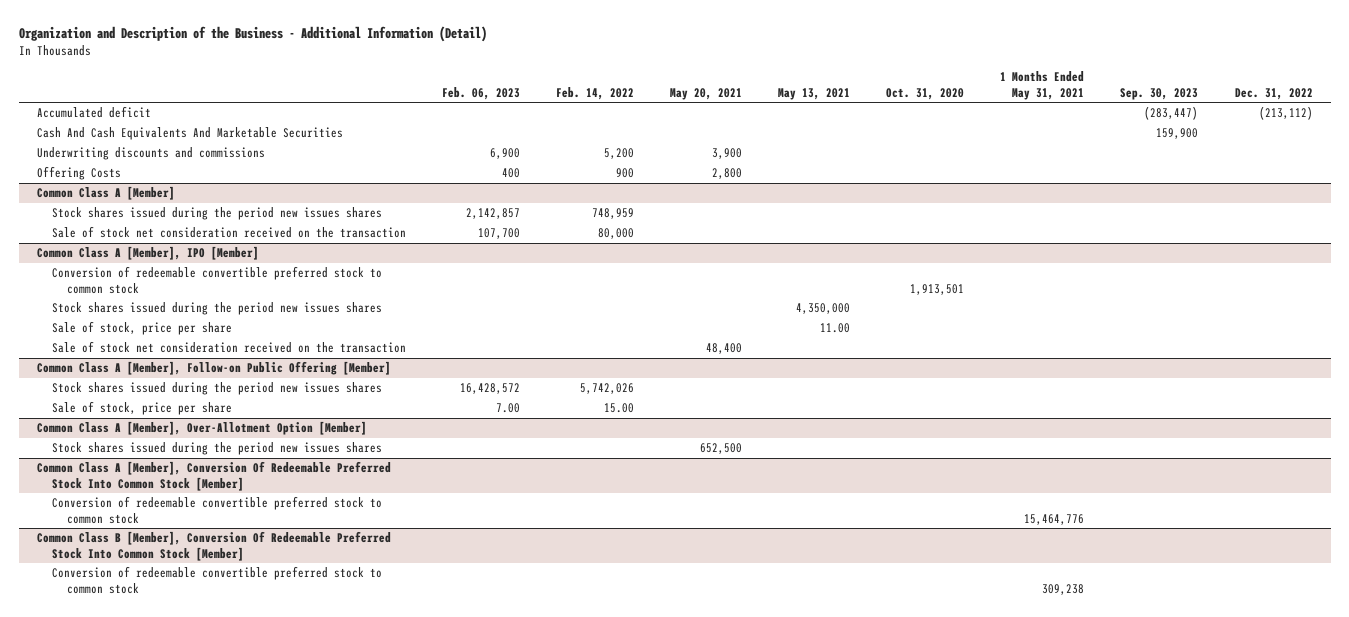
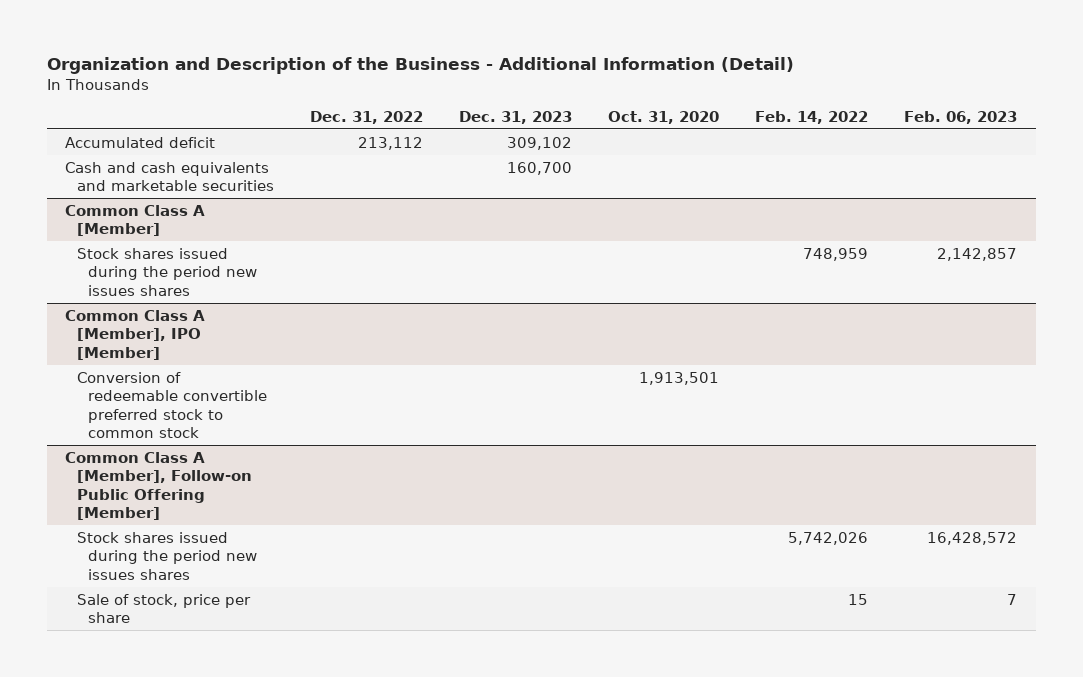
- | Feb. 06, 2023 | Feb. 14, 2022 | May 20, 2021 | May 13, 2021 | Oct. 31, 2020 | 1 Months Ended May 31, 2021 | Sep. 30, 2023 | Dec. 31, 2022
+ | Dec. 31, 2022 | Dec. 31, 2023 | Oct. 31, 2020 | Feb. 14, 2022 | Feb. 06, 2023
- Accumulated deficit | | | | | | | (283,447) | (213,112)
- Cash And Cash Equivalents And Marketable Securities | | | | | | | 159,900 |
- Underwriting discounts and commissions | 6,900 | 5,200 | 3,900 | | | | |
- Offering Costs | 400 | 900 | 2,800 | | | | |
+ Accumulated deficit | 213,112 | 309,102 | | |
+ Cash and cash equivalents and marketable securities | | 160,700 | | |
@ Common Class A [Member]
- Sale of stock net consideration received on the transaction | 107,700 | 80,000 | | | | | |
@ Common Class A [Member], IPO [Member]
- Stock shares issued during the period new issues shares | | | | 4,350,000 | | | |
- Sale of stock, price per share | | | | 11.00 | | | |
- Sale of stock net consideration received on the transaction | | | 48,400 | | | | |
@ Common Class A [Member], Follow-on Public Offering [Member]
- Sale of stock, price per share | 7.00 | 15.00 | | | | | |
- Common Class A [Member], Over-Allotment Option [Member]
- Stock shares issued during the period new issues shares | | | 652,500 | | | | |
- Common Class A [Member], Conversion Of Redeemable Preferred Stock Into Common Stock [Member]
- Conversion of redeemable convertible preferred stock to common stock | | | | | | 15,464,776 | |
- Common Class B [Member], Conversion Of Redeemable Preferred Stock Into Common Stock [Member]
- Conversion of redeemable convertible preferred stock to common stock | | | | | | 309,238 | |
@ Common Class A [Member], Follow-on Public Offering [Member]
+ Sale of stock, price per share | | | | 15 | 7

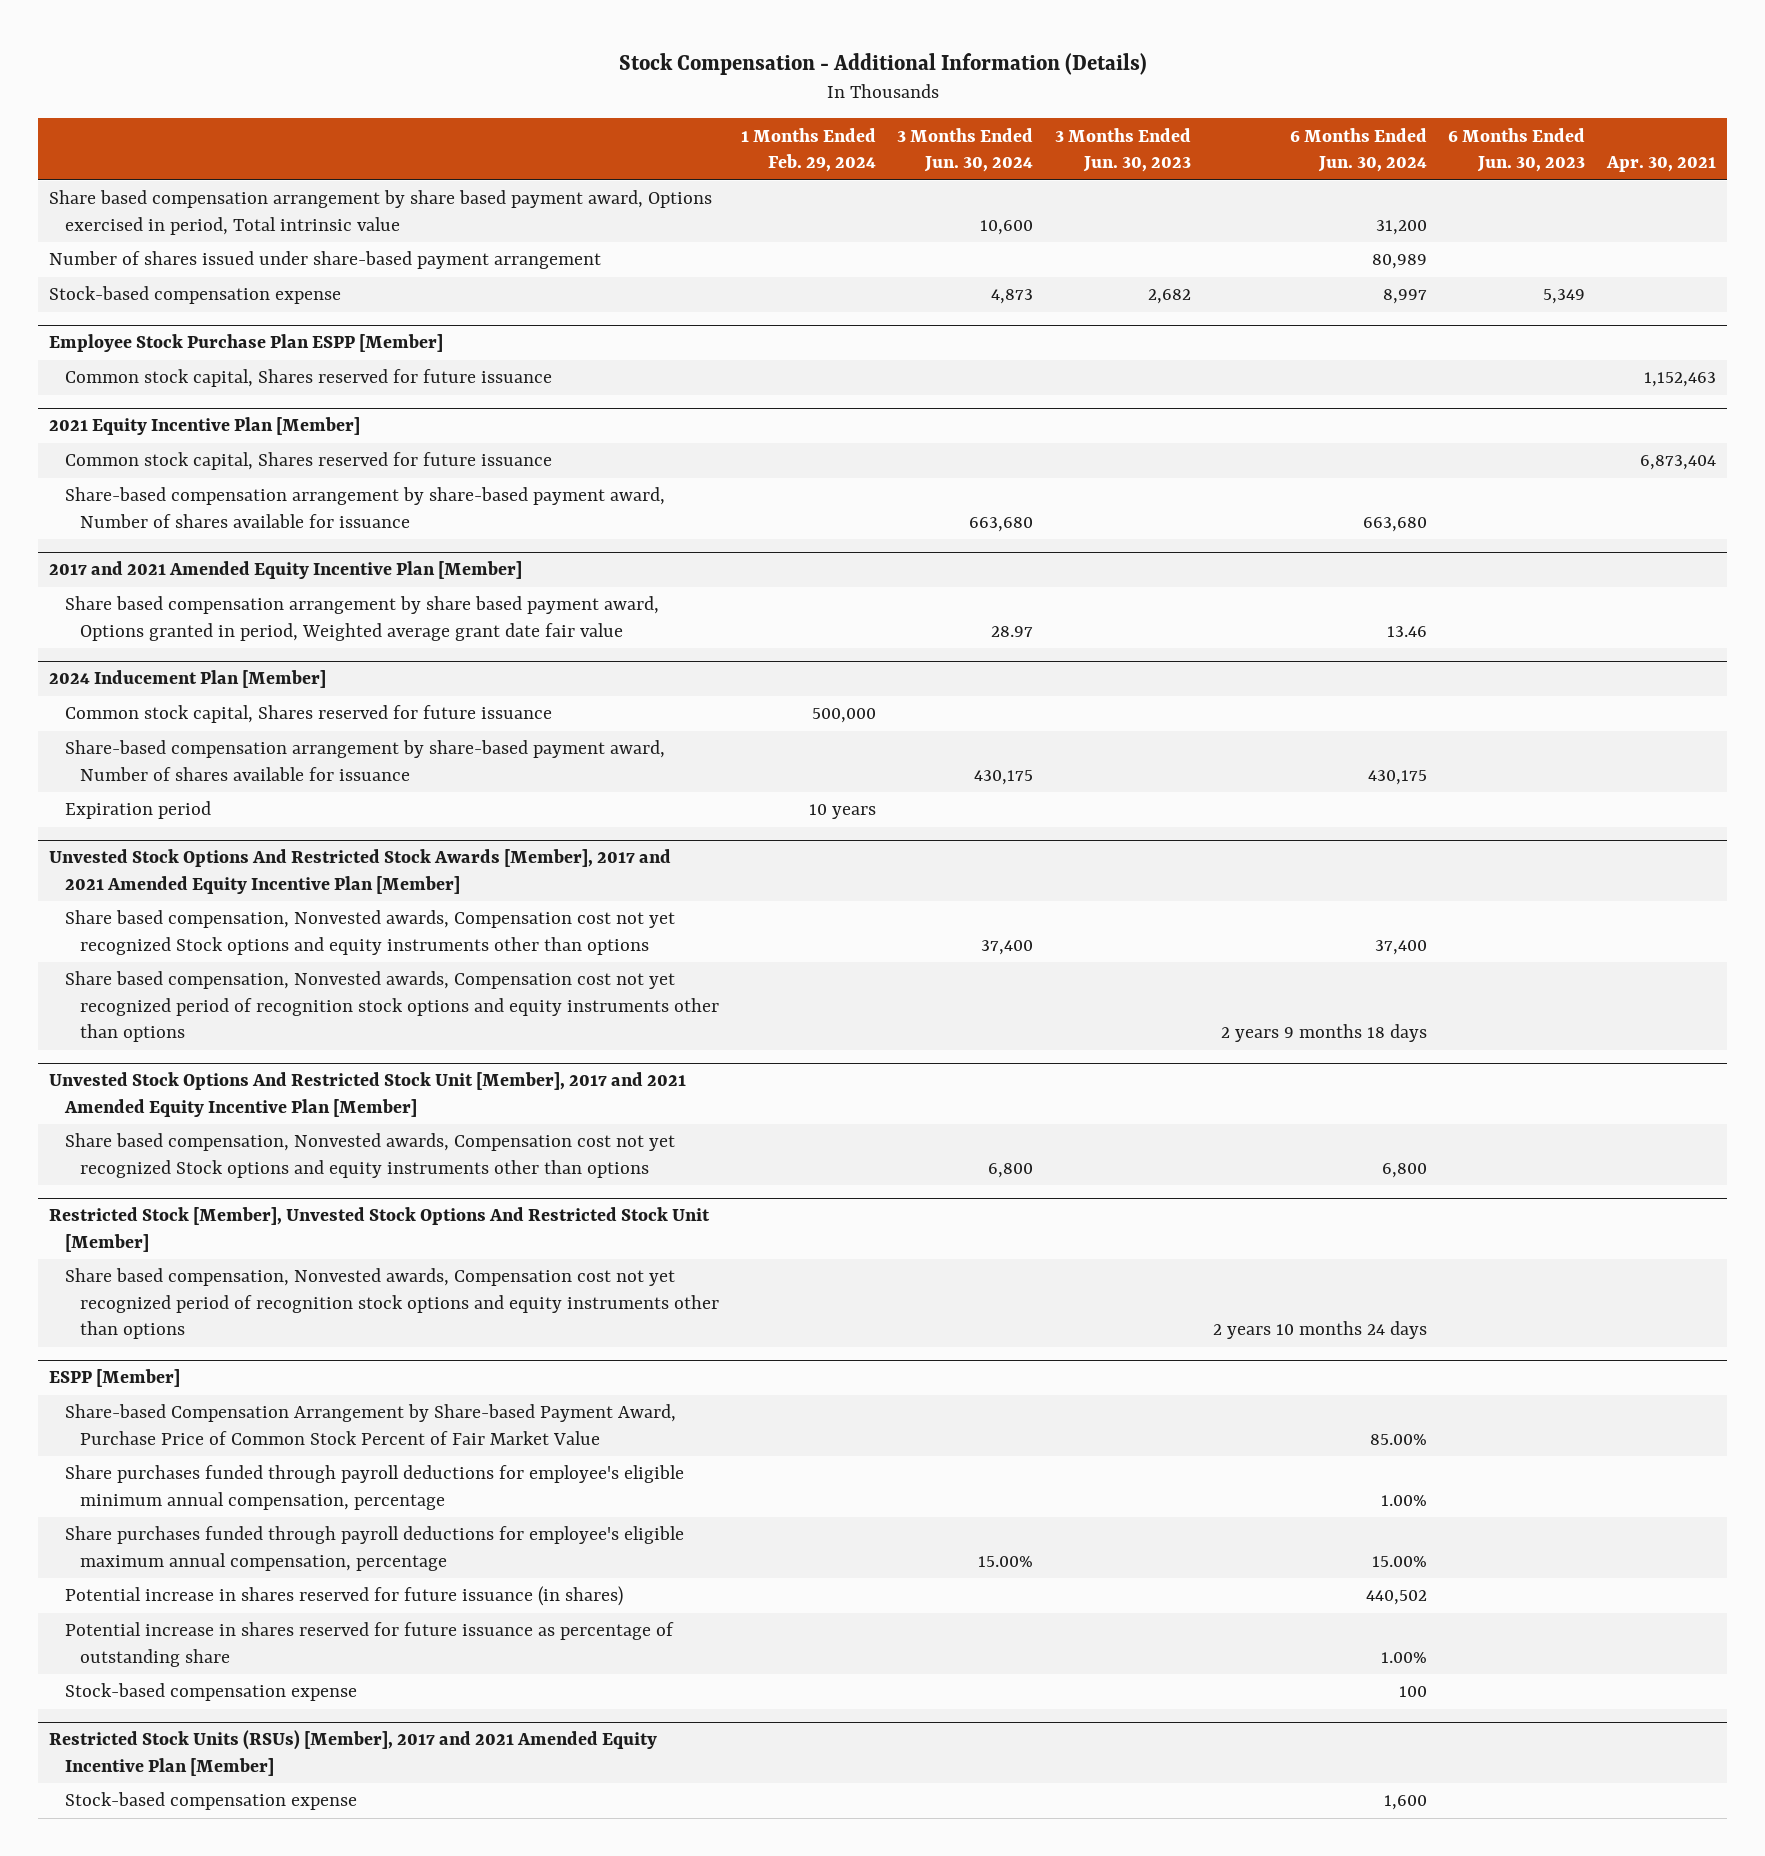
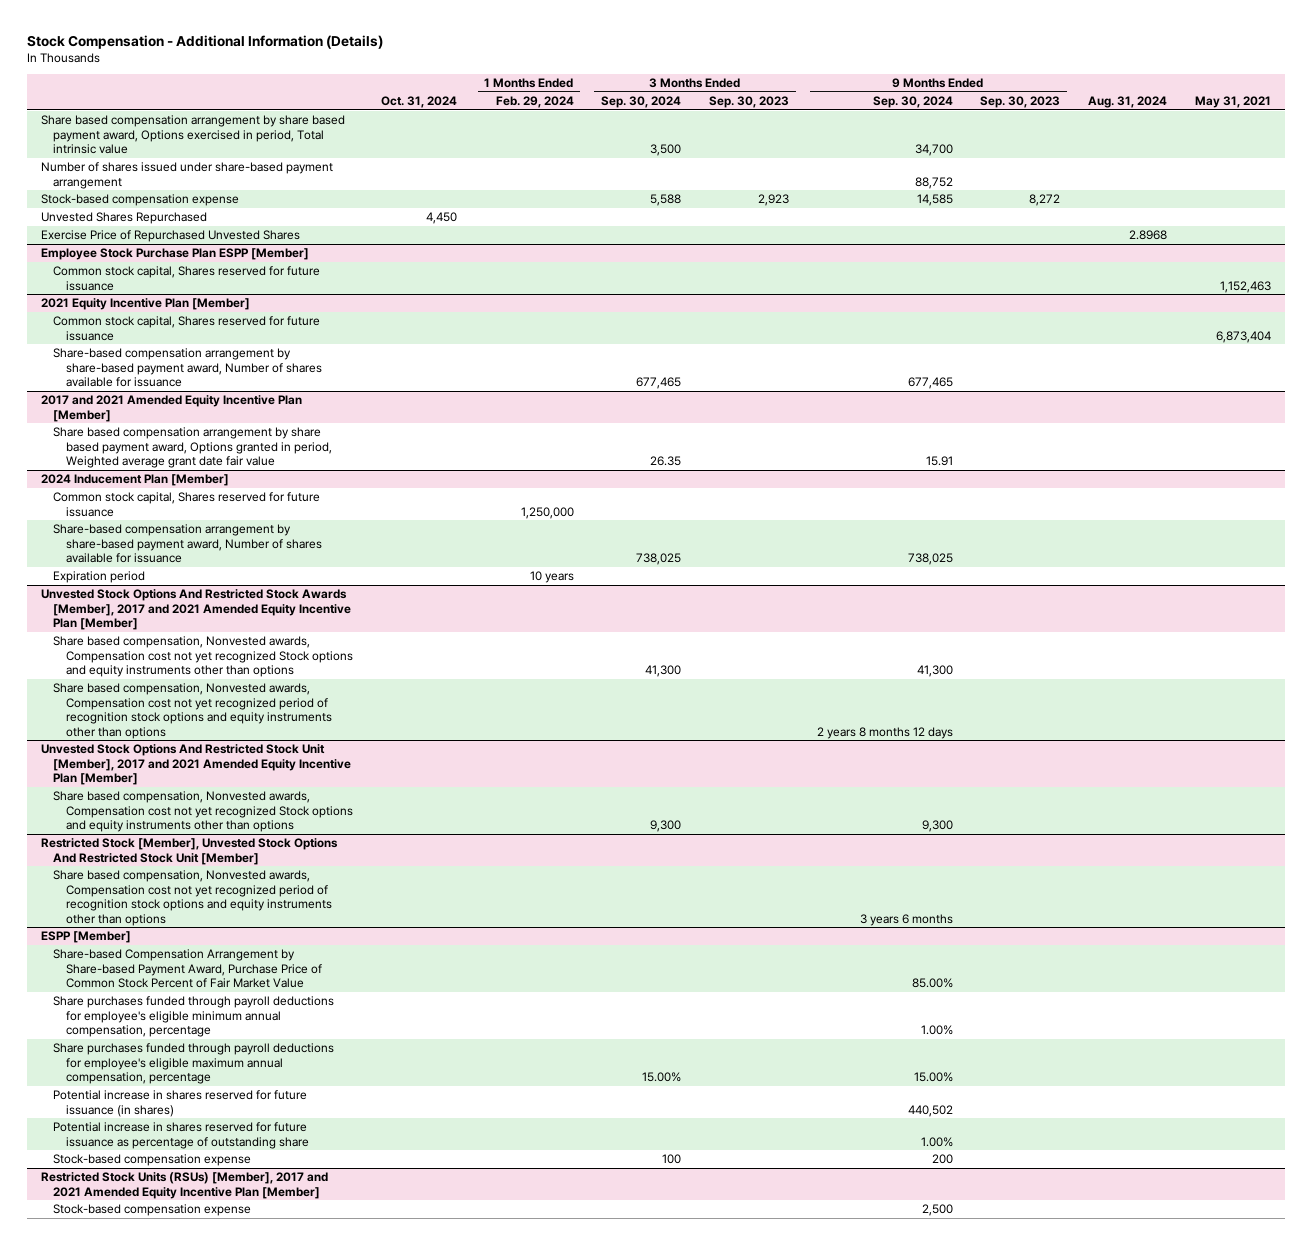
- | 1 Months Ended Feb. 29, 2024 | 3 Months Ended Jun. 30, 2024 | 3 Months Ended Jun. 30, 2023 | 6 Months Ended Jun. 30, 2024 | 6 Months Ended Jun. 30, 2023 | Apr. 30, 2021
+ | Oct. 31, 2024 | 1 Months Ended Feb. 29, 2024 | 3 Months Ended Sep. 30, 2024 | 3 Months Ended Sep. 30, 2023 | 9 Months Ended Sep. 30, 2024 | 9 Months Ended Sep. 30, 2023 | Aug. 31, 2024 | May 31, 2021
+ Unvested Shares Repurchased | 4,450 | | | | | | |
+ Exercise Price of Repurchased Unvested Shares | | | | | | | 2.8968 |
@ 2024 Inducement Plan [Member]
- Common stock capital, Shares reserved for future issuance | 500,000 | | | | |
+ Common stock capital, Shares reserved for future issuance | | 1,250,000 | | | | | |

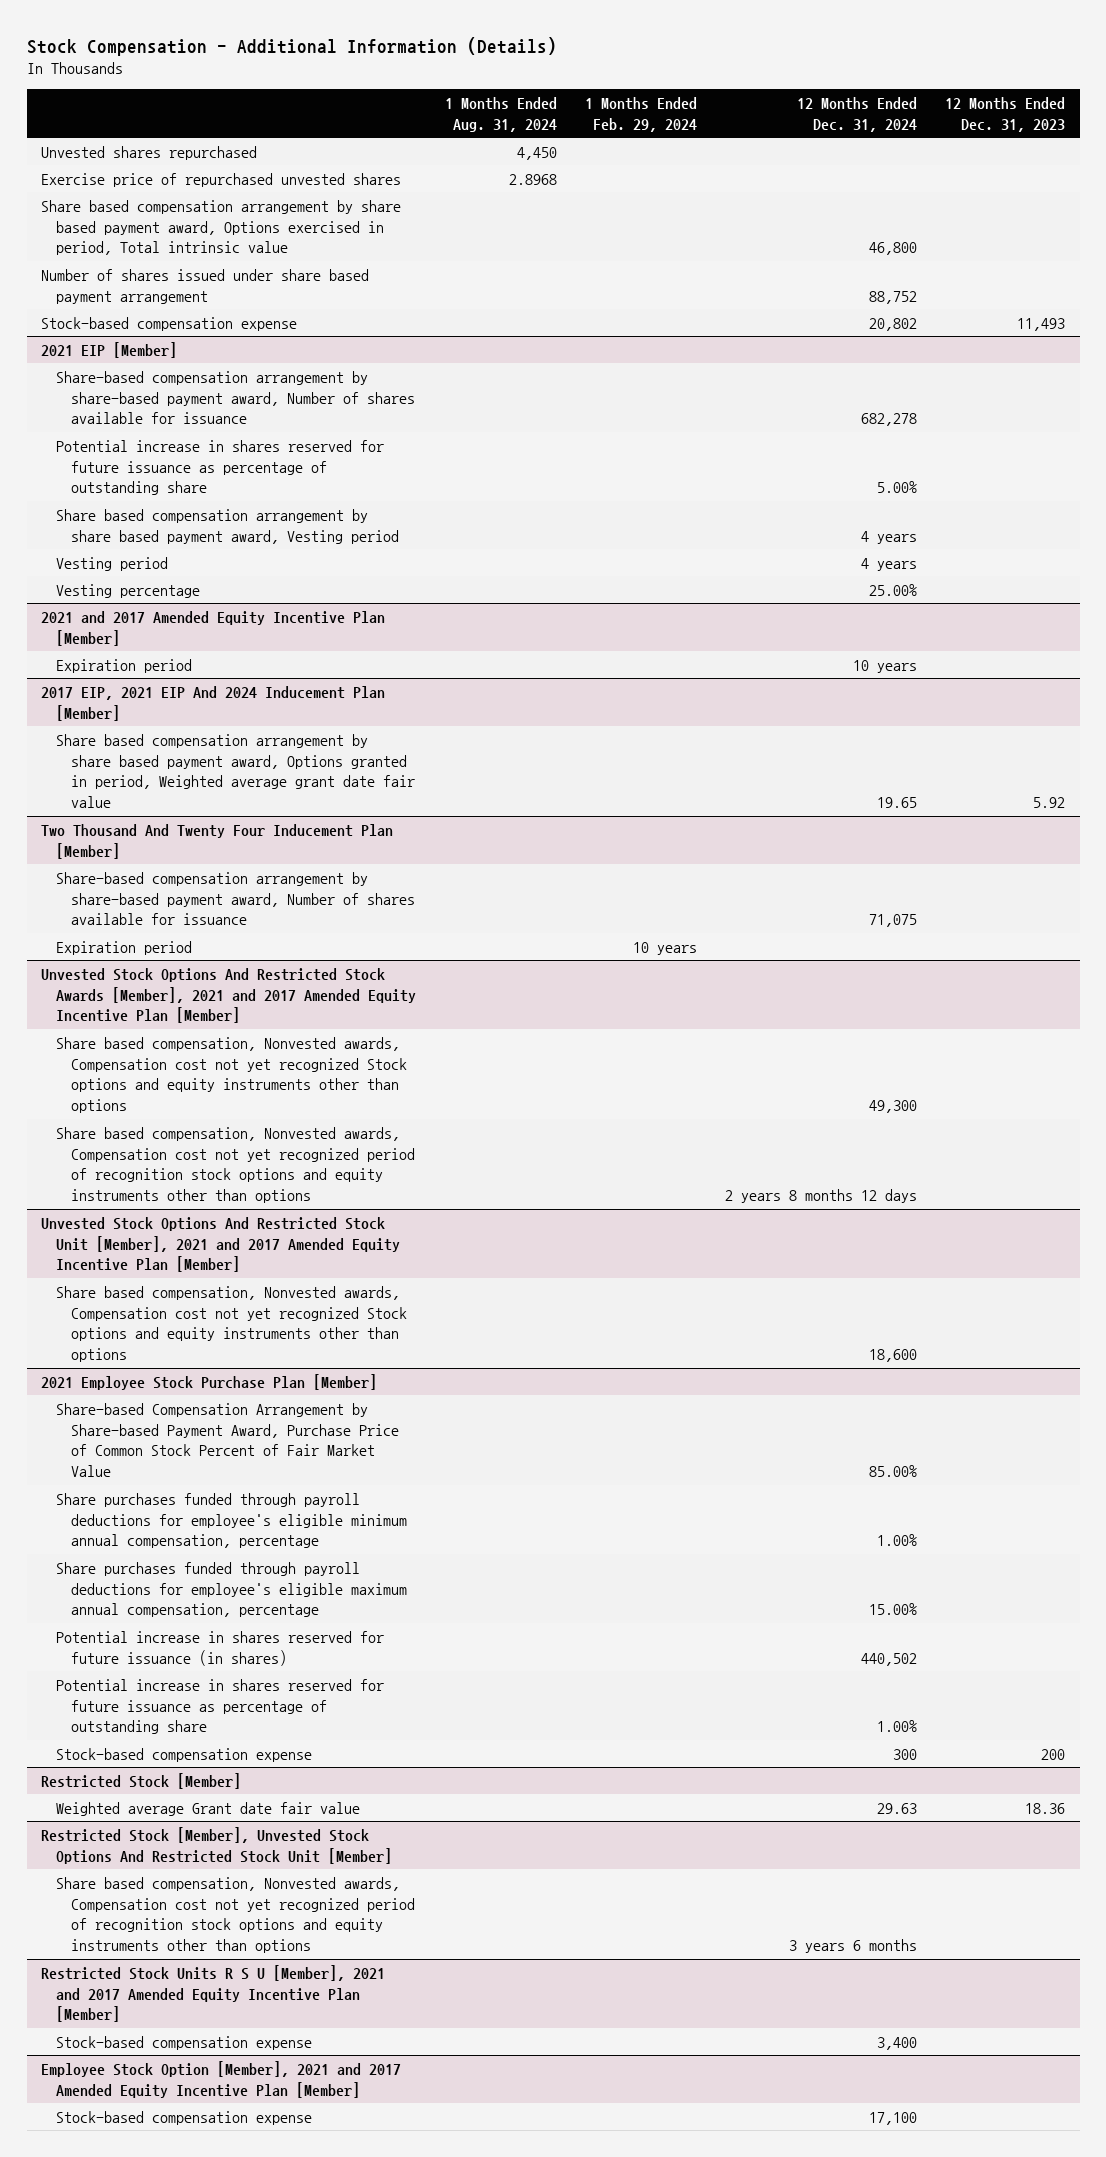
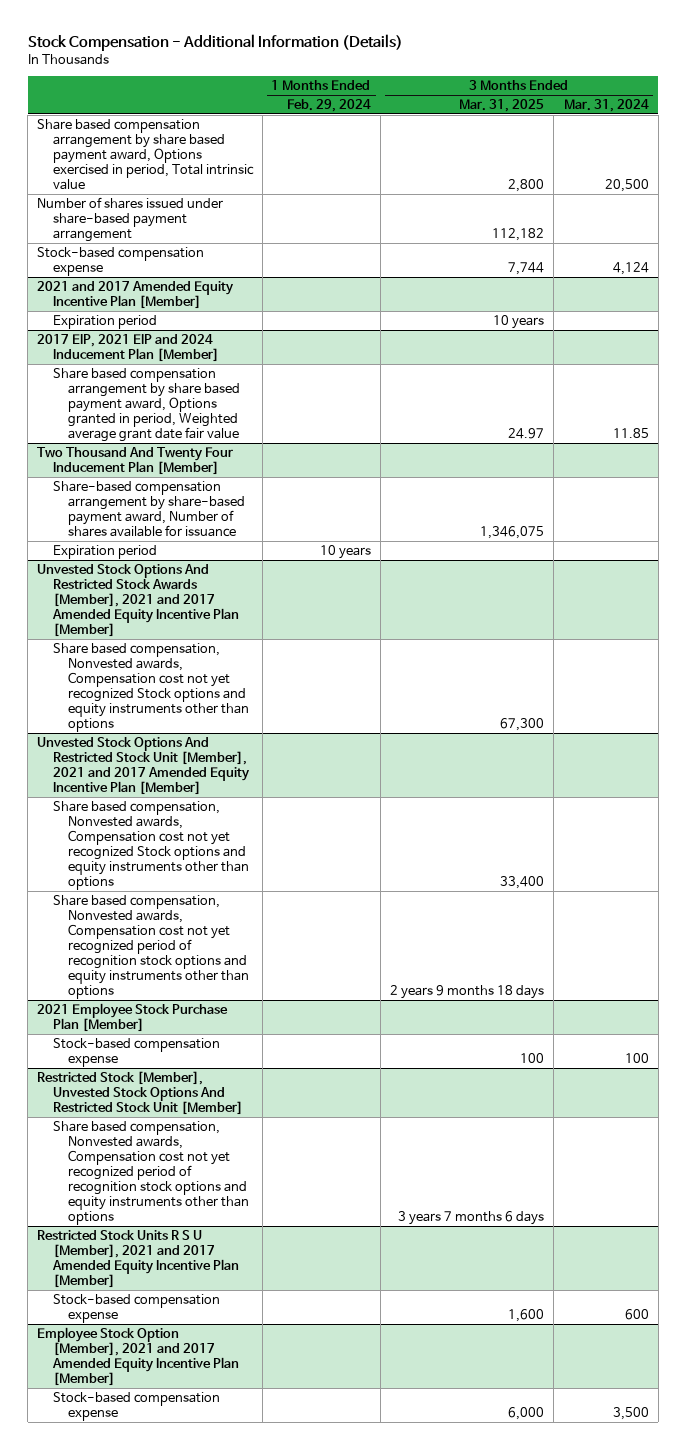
- | 1 Months Ended Aug. 31, 2024 | 1 Months Ended Feb. 29, 2024 | 12 Months Ended Dec. 31, 2024 | 12 Months Ended Dec. 31, 2023
+ | 1 Months Ended Feb. 29, 2024 | 3 Months Ended Mar. 31, 2025 | 3 Months Ended Mar. 31, 2024
- Unvested shares repurchased | 4,450 | | |
- Exercise price of repurchased unvested shares | 2.8968 | | |
- Number of shares issued under share based payment arrangement | | | 88,752 |
+ Number of shares issued under share-based payment arrangement | | 112,182 |
- 2021 EIP [Member]
- Share-based compensation arrangement by share-based payment award, Number of shares available for issuance | | | 682,278 |
- Potential increase in shares reserved for future issuance as percentage of outstanding share | | | 5.00% |
- Share based compensation arrangement by share based payment award, Vesting period | | | 4 years |
- Vesting period | | | 4 years |
- Vesting percentage | | | 25.00% |
- 2017 EIP, 2021 EIP And 2024 Inducement Plan [Member]
+ 2017 EIP, 2021 EIP and 2024 Inducement Plan [Member]
@ Unvested Stock Options And Restricted Stock Awards [Member], 2021 and 2017 Amended Equity Incentive Plan [Member]
- Share based compensation, Nonvested awards, Compensation cost not yet recognized period of recognition stock options and equity instruments other than options | | | 2 years 8 months 12 days |
@ Unvested Stock Options And Restricted Stock Unit [Member], 2021 and 2017 Amended Equity Incentive Plan [Member]
+ Share based compensation, Nonvested awards, Compensation cost not yet recognized period of recognition stock options and equity instruments other than options | | 2 years 9 months 18 days |
@ 2021 Employee Stock Purchase Plan [Member]
- Share-based Compensation Arrangement by Share-based Payment Award, Purchase Price of Common Stock Percent of Fair Market Value | | | 85.00% |
- Share purchases funded through payroll deductions for employee's eligible minimum annual compensation, percentage | | | 1.00% |
- Share purchases funded through payroll deductions for employee's eligible maximum annual compensation, percentage | | | 15.00% |
- Potential increase in shares reserved for future issuance (in shares) | | | 440,502 |
- Potential increase in shares reserved for future issuance as percentage of outstanding share | | | 1.00% |
- Restricted Stock [Member]
- Weighted average Grant date fair value | | | 29.63 | 18.36

